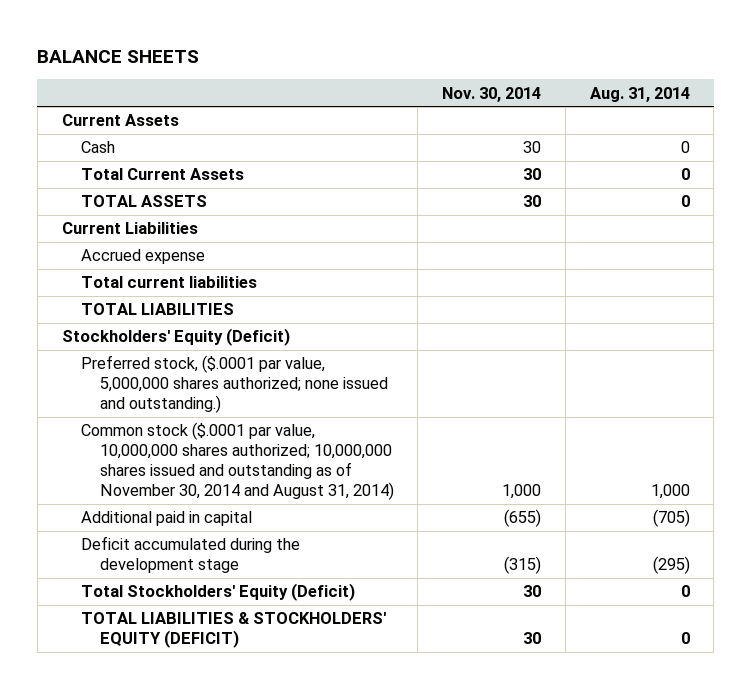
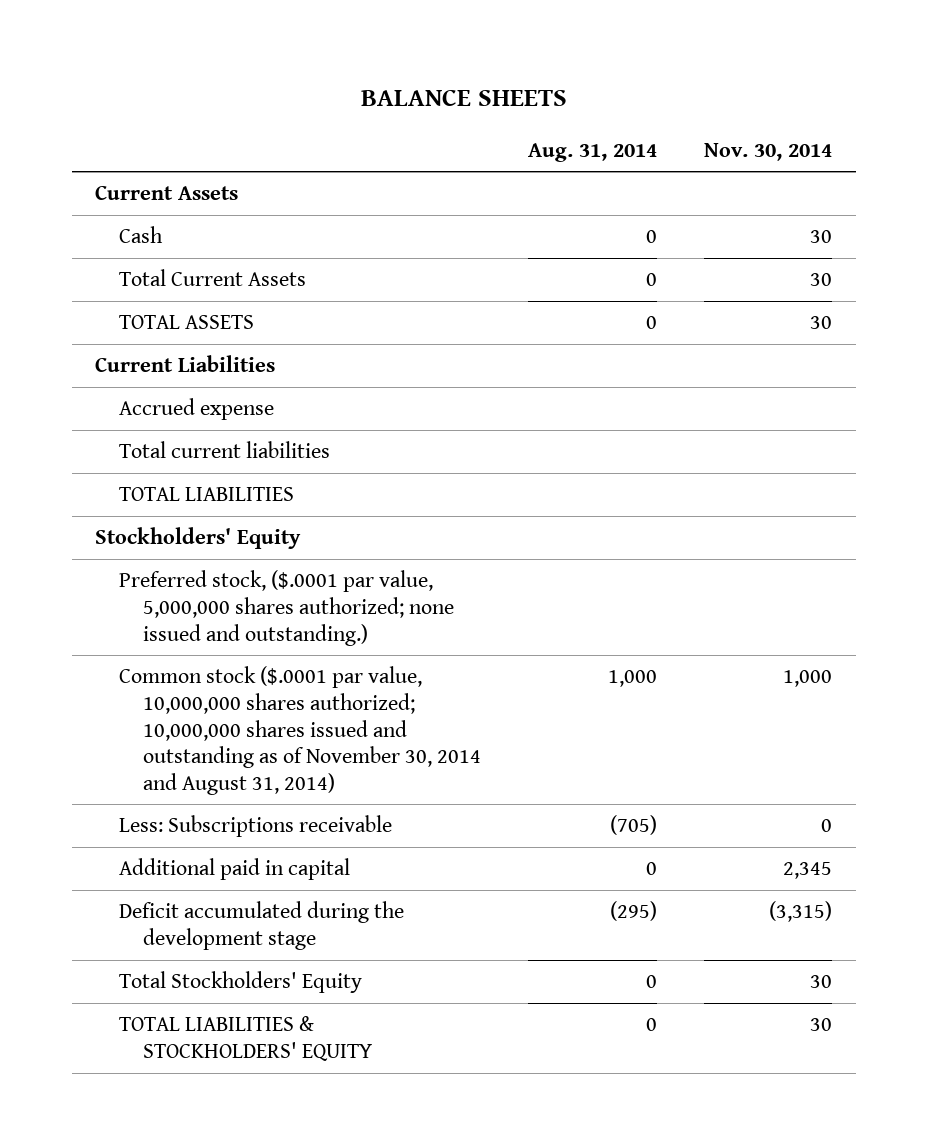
- | Nov. 30, 2014 | Aug. 31, 2014
+ | Aug. 31, 2014 | Nov. 30, 2014
- Stockholders' Equity (Deficit)
+ Stockholders' Equity
- Additional paid in capital | (655) | (705)
- Deficit accumulated during the development stage | (315) | (295)
- Total Stockholders' Equity (Deficit) | 30 | 0
- TOTAL LIABILITIES & STOCKHOLDERS' EQUITY (DEFICIT) | 30 | 0
+ Less: Subscriptions receivable | (705) | 0
+ Additional paid in capital | 0 | 2,345
+ Deficit accumulated during the development stage | (295) | (3,315)
+ Total Stockholders' Equity | 0 | 30
+ TOTAL LIABILITIES & STOCKHOLDERS' EQUITY | 0 | 30

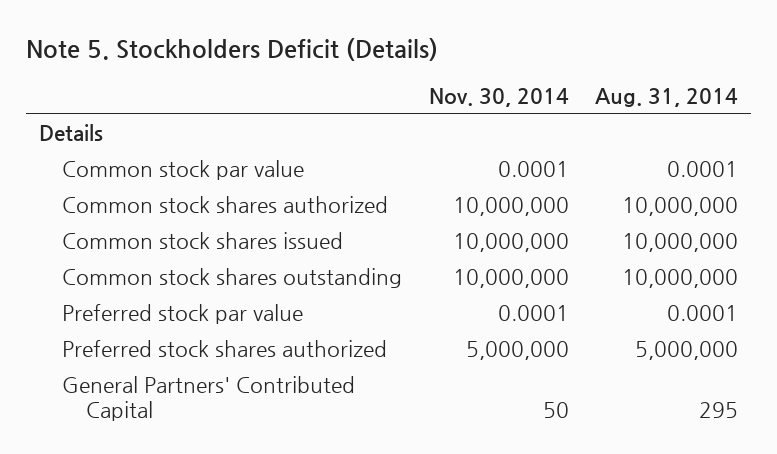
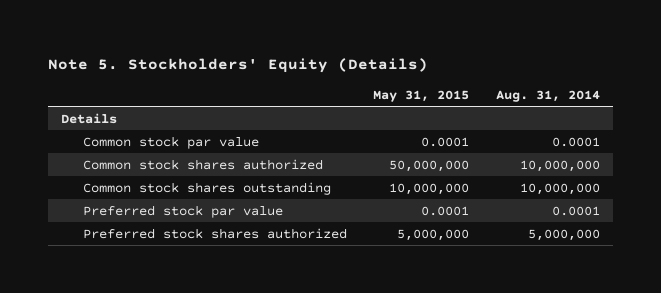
- Note 5. Stockholders Deficit (Details)
+ Note 5. Stockholders' Equity (Details)
- | Nov. 30, 2014 | Aug. 31, 2014
+ | May 31, 2015 | Aug. 31, 2014
- Common stock shares issued | 10,000,000 | 10,000,000
- General Partners' Contributed Capital | 50 | 295

